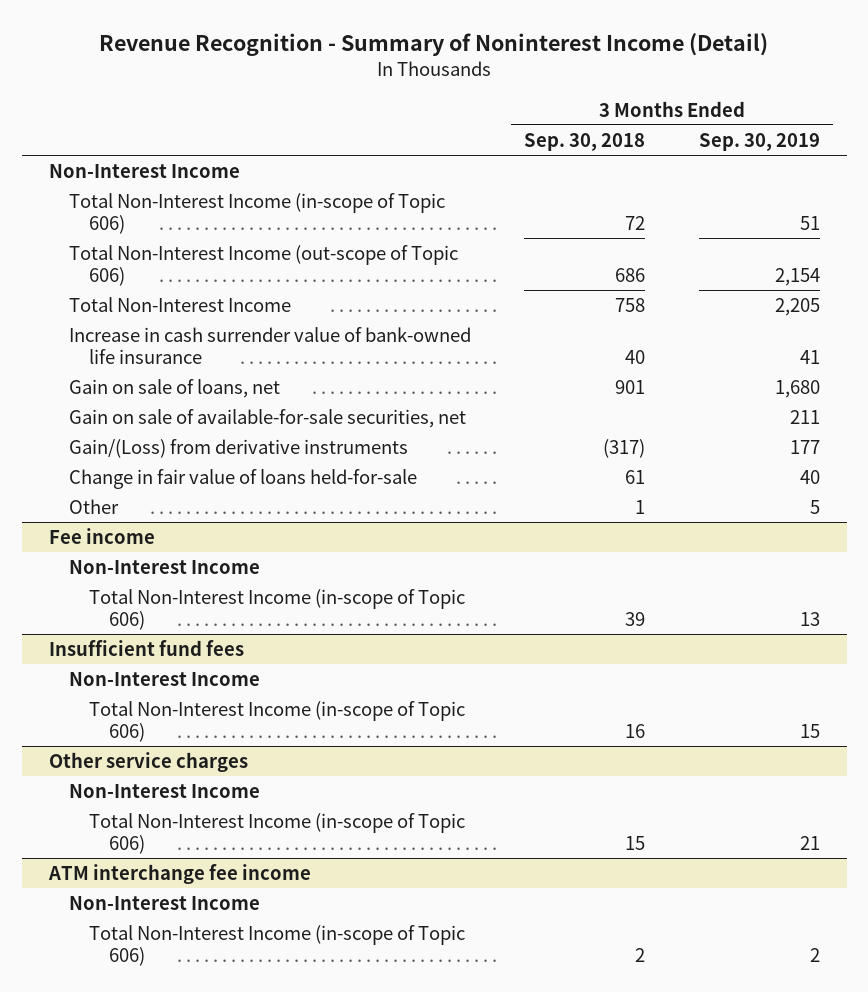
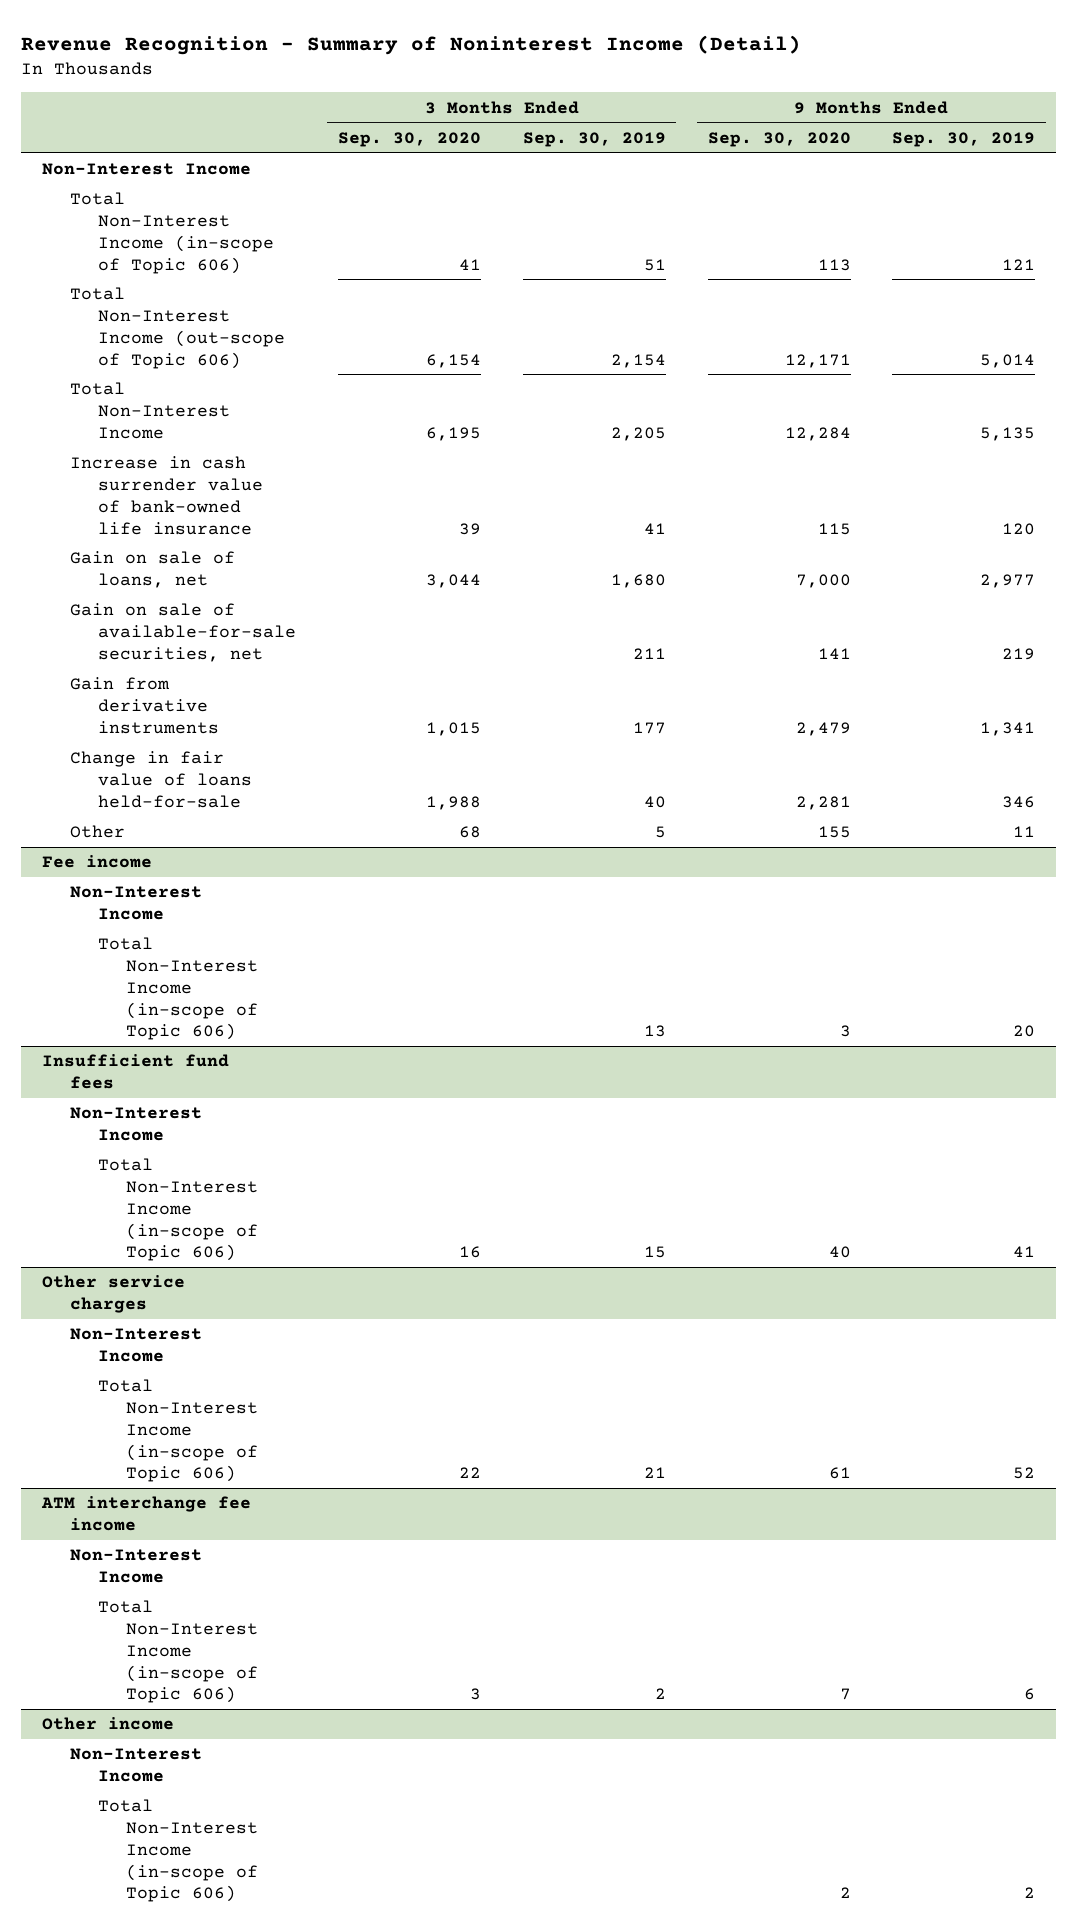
- | 3 Months Ended Sep. 30, 2018 | 3 Months Ended Sep. 30, 2019
+ | 3 Months Ended Sep. 30, 2020 | 3 Months Ended Sep. 30, 2019 | 9 Months Ended Sep. 30, 2020 | 9 Months Ended Sep. 30, 2019
- Gain/(Loss) from derivative instruments | (317) | 177
+ Gain from derivative instruments | 1,015 | 177 | 2,479 | 1,341
+ Other income
+ Non-Interest Income
+ Total Non-Interest Income (in-scope of Topic 606) | | | 2 | 2

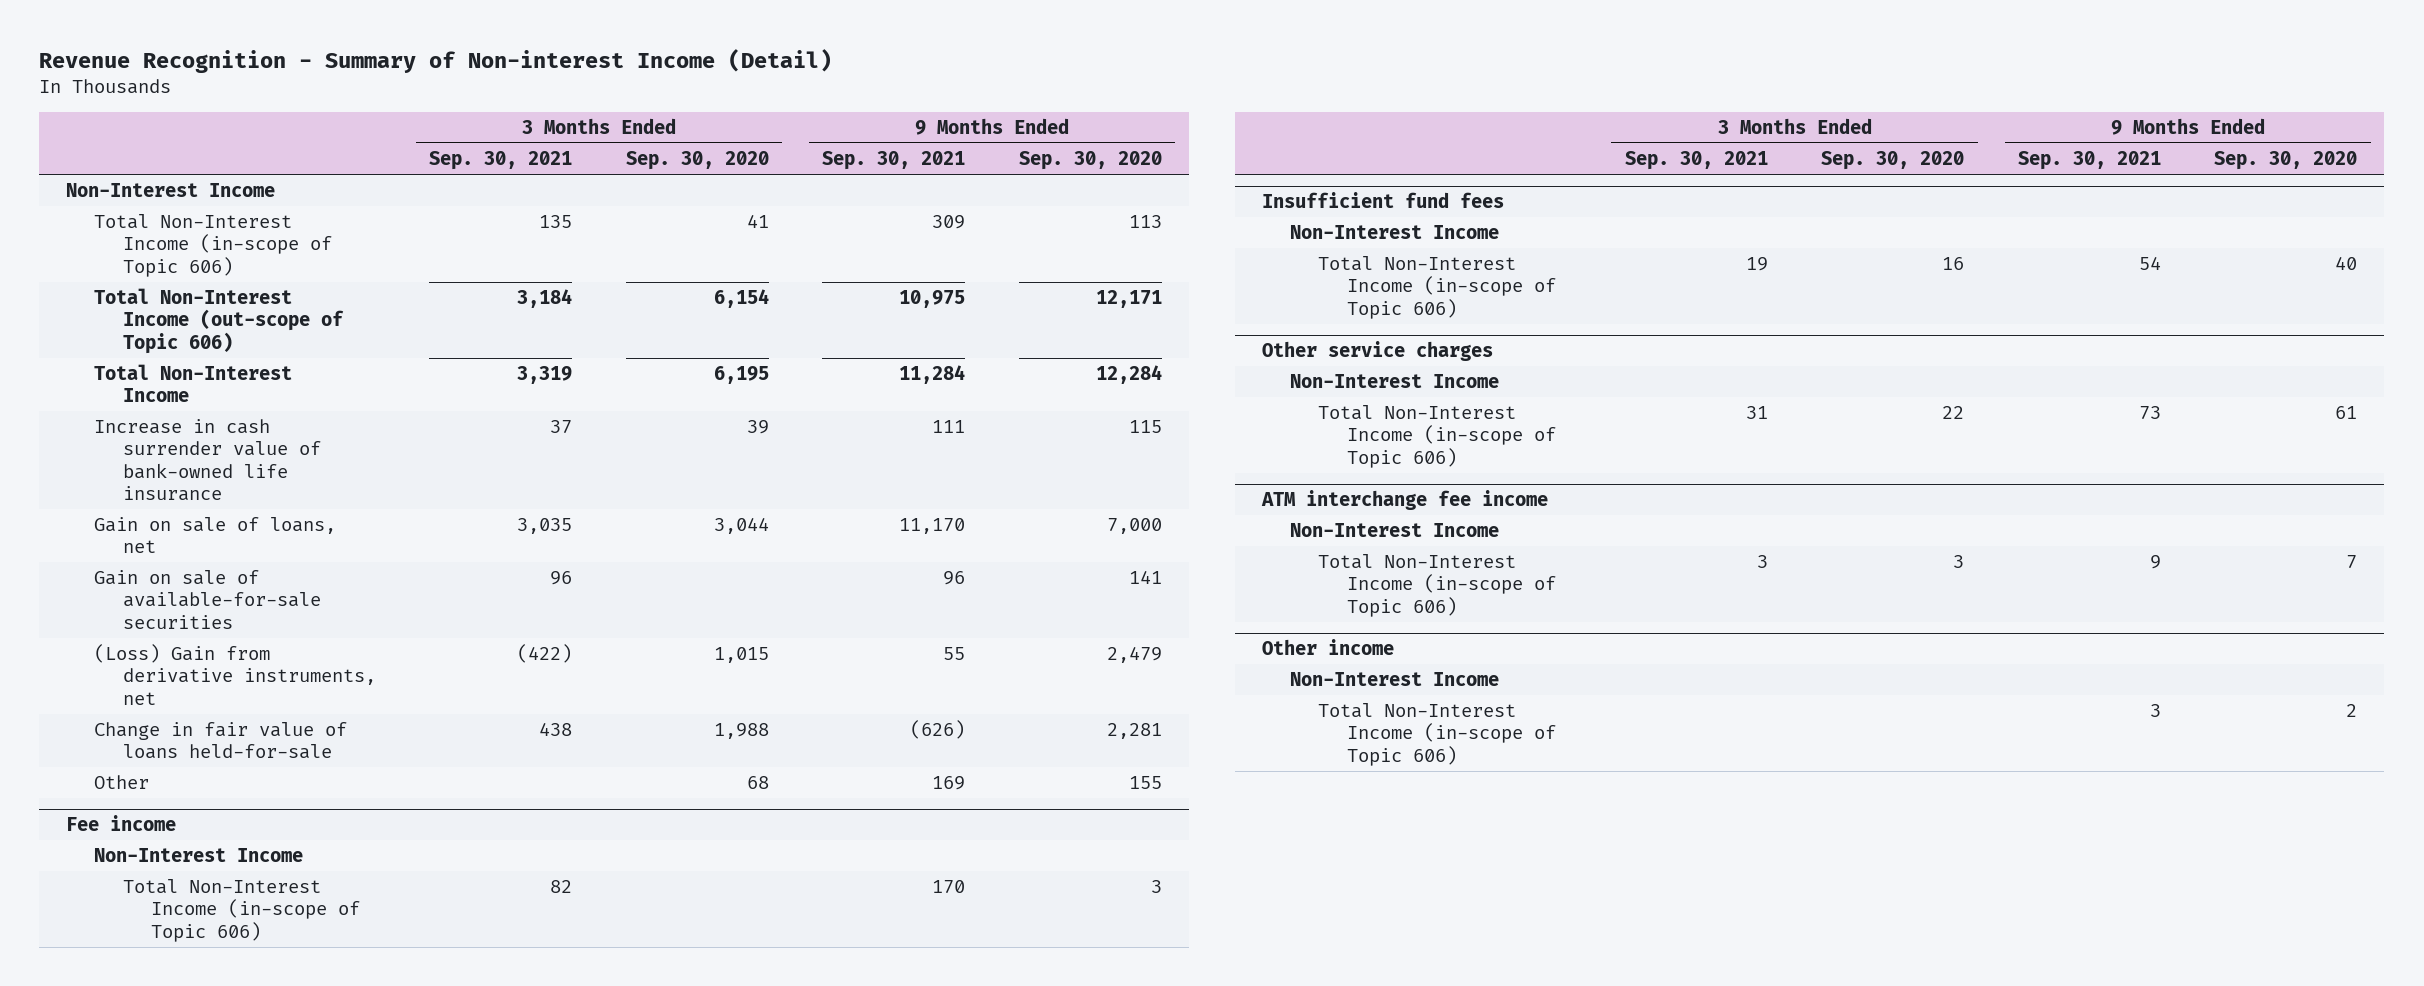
- Revenue Recognition - Summary of Noninterest Income (Detail)
+ Revenue Recognition - Summary of Non-interest Income (Detail)
- | 3 Months Ended Sep. 30, 2020 | 3 Months Ended Sep. 30, 2019 | 9 Months Ended Sep. 30, 2020 | 9 Months Ended Sep. 30, 2019
+ | 3 Months Ended Sep. 30, 2021 | 3 Months Ended Sep. 30, 2020 | 9 Months Ended Sep. 30, 2021 | 9 Months Ended Sep. 30, 2020
- Gain on sale of available-for-sale securities, net | | 211 | 141 | 219
- Gain from derivative instruments | 1,015 | 177 | 2,479 | 1,341
+ Gain on sale of available-for-sale securities | 96 | | 96 | 141
+ (Loss) Gain from derivative instruments, net | (422) | 1,015 | 55 | 2,479

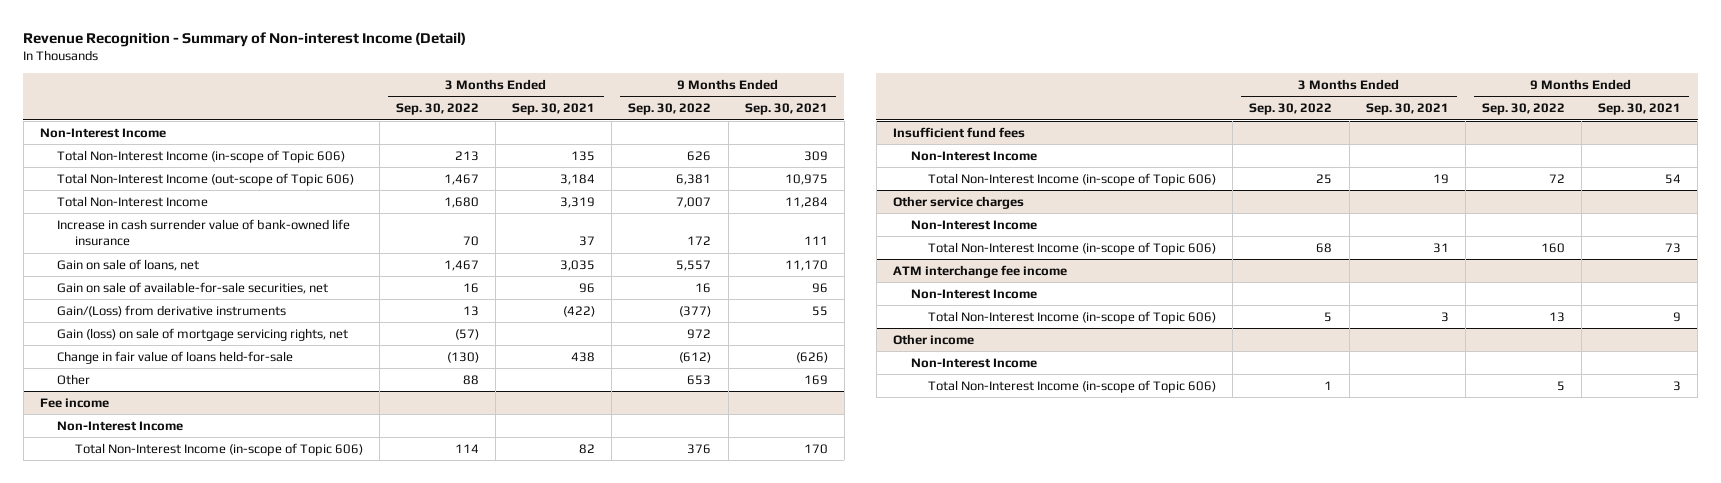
- | 3 Months Ended Sep. 30, 2021 | 3 Months Ended Sep. 30, 2020 | 9 Months Ended Sep. 30, 2021 | 9 Months Ended Sep. 30, 2020
+ | 3 Months Ended Sep. 30, 2022 | 3 Months Ended Sep. 30, 2021 | 9 Months Ended Sep. 30, 2022 | 9 Months Ended Sep. 30, 2021
- Gain on sale of available-for-sale securities | 96 | | 96 | 141
- (Loss) Gain from derivative instruments, net | (422) | 1,015 | 55 | 2,479
+ Gain on sale of available-for-sale securities, net | 16 | 96 | 16 | 96
+ Gain/(Loss) from derivative instruments | 13 | (422) | (377) | 55
+ Gain (loss) on sale of mortgage servicing rights, net | (57) | | 972 |

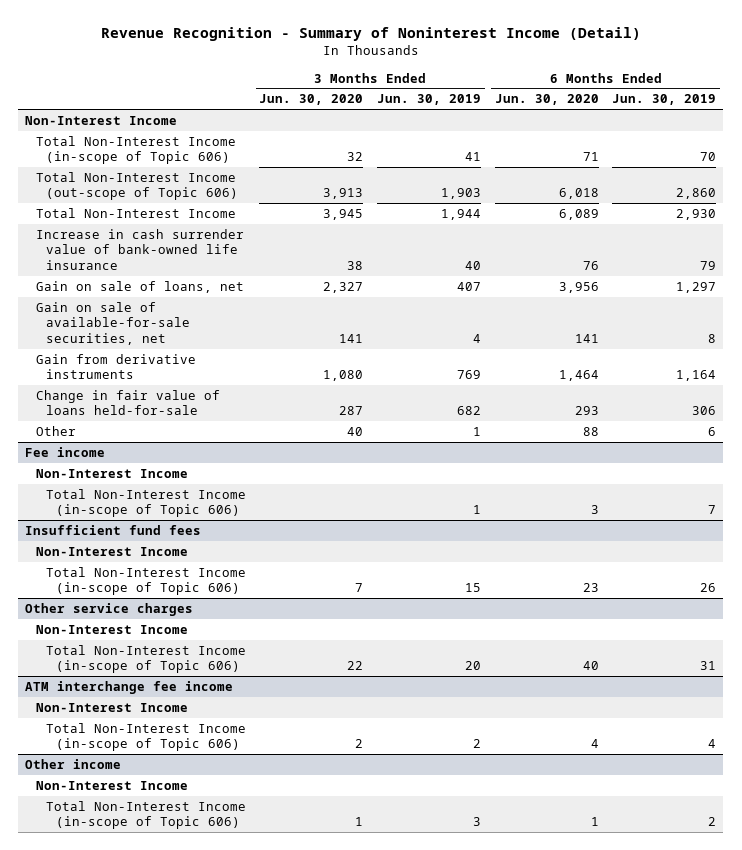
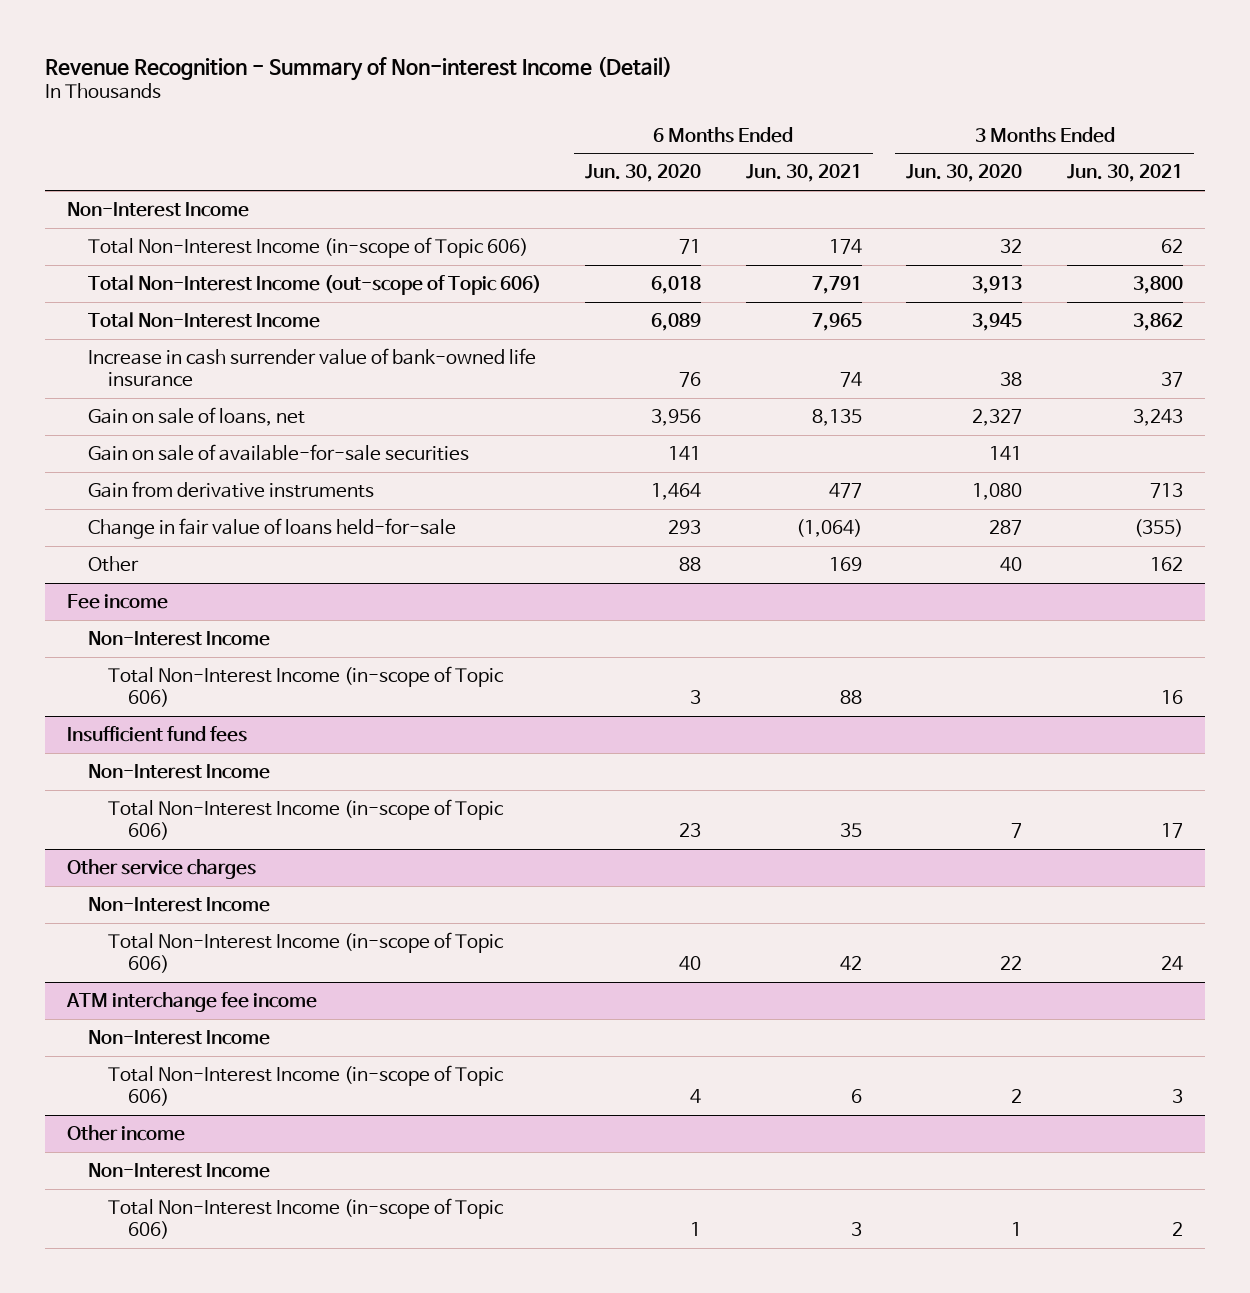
- Revenue Recognition - Summary of Noninterest Income (Detail)
+ Revenue Recognition - Summary of Non-interest Income (Detail)
- | 3 Months Ended Jun. 30, 2020 | 3 Months Ended Jun. 30, 2019 | 6 Months Ended Jun. 30, 2020 | 6 Months Ended Jun. 30, 2019
+ | 6 Months Ended Jun. 30, 2020 | 6 Months Ended Jun. 30, 2021 | 3 Months Ended Jun. 30, 2020 | 3 Months Ended Jun. 30, 2021
- Gain on sale of available-for-sale securities, net | 141 | 4 | 141 | 8
+ Gain on sale of available-for-sale securities | 141 | | 141 |

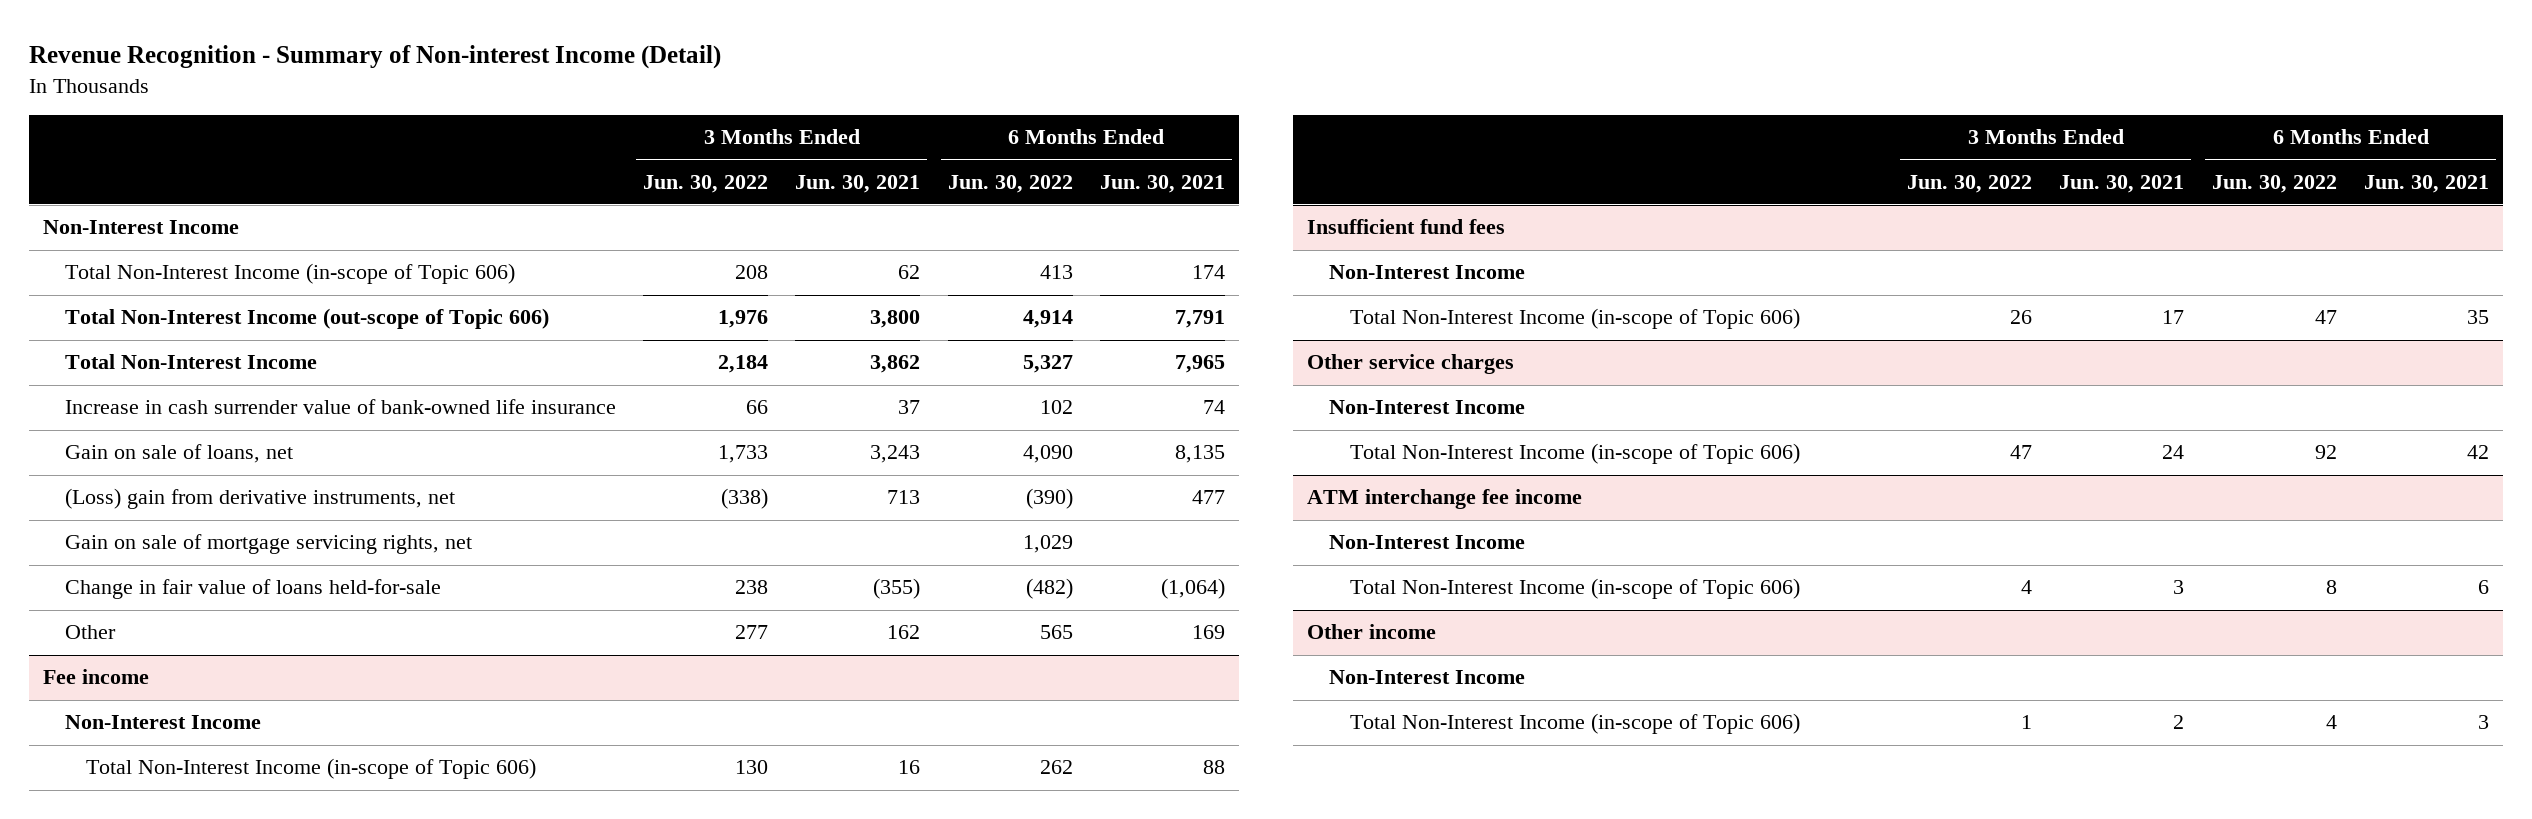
- | 6 Months Ended Jun. 30, 2020 | 6 Months Ended Jun. 30, 2021 | 3 Months Ended Jun. 30, 2020 | 3 Months Ended Jun. 30, 2021
+ | 3 Months Ended Jun. 30, 2022 | 3 Months Ended Jun. 30, 2021 | 6 Months Ended Jun. 30, 2022 | 6 Months Ended Jun. 30, 2021
- Gain on sale of available-for-sale securities | 141 | | 141 |
- Gain from derivative instruments | 1,464 | 477 | 1,080 | 713
+ (Loss) gain from derivative instruments, net | (338) | 713 | (390) | 477
+ Gain on sale of mortgage servicing rights, net | | | 1,029 |

